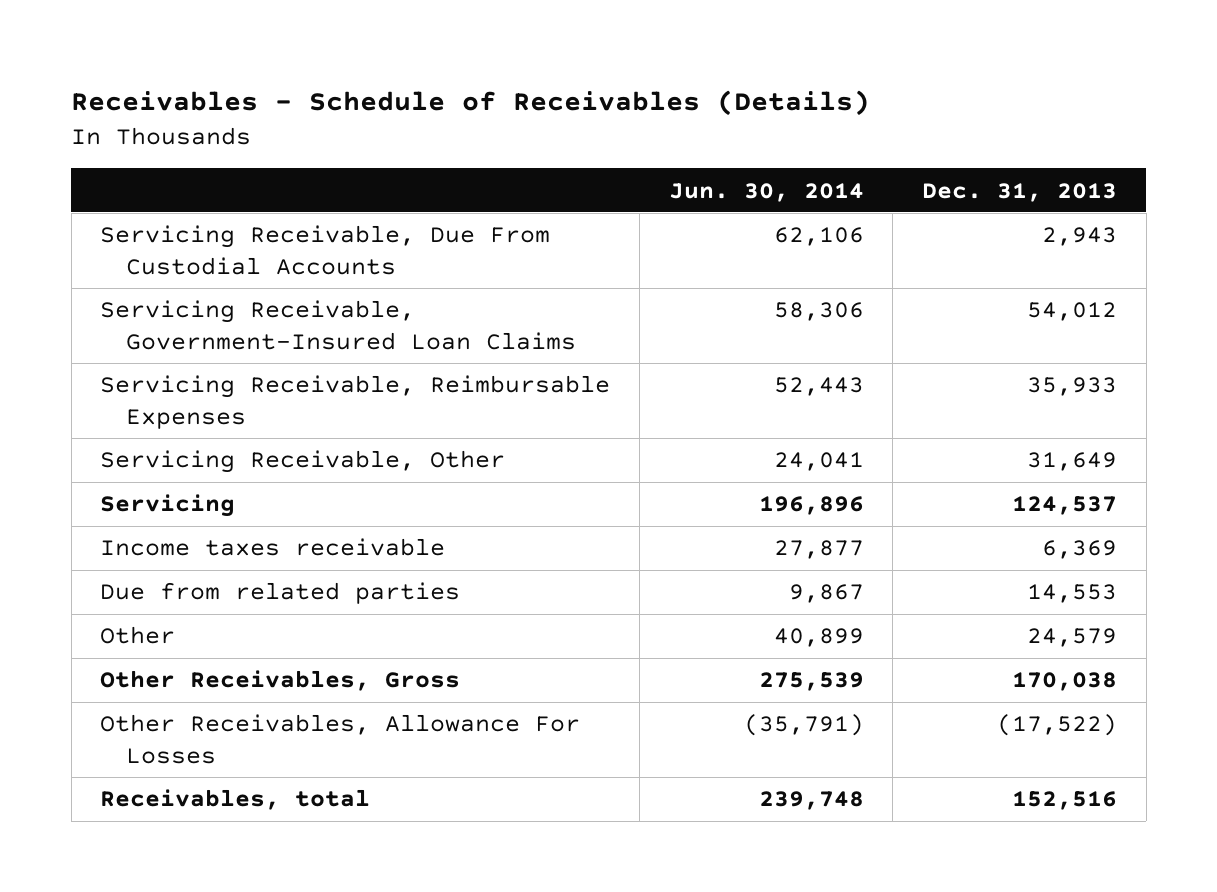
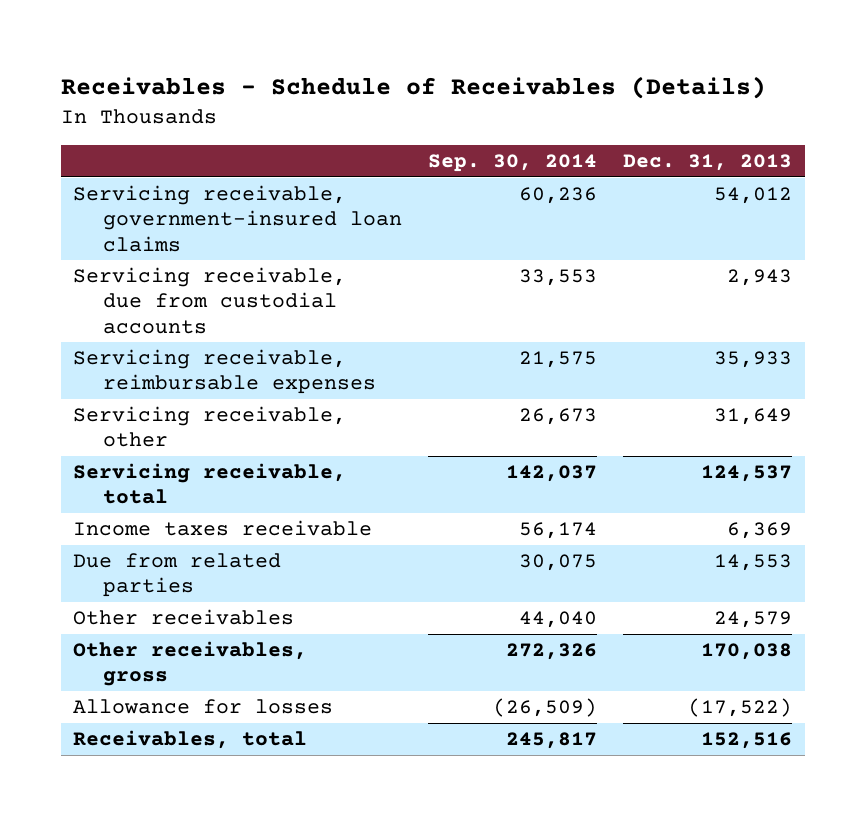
- | Jun. 30, 2014 | Dec. 31, 2013
+ | Sep. 30, 2014 | Dec. 31, 2013
- Servicing Receivable, Due From Custodial Accounts | 62,106 | 2,943
- Servicing Receivable, Government-Insured Loan Claims | 58,306 | 54,012
- Servicing Receivable, Reimbursable Expenses | 52,443 | 35,933
- Servicing Receivable, Other | 24,041 | 31,649
- Servicing | 196,896 | 124,537
+ Servicing receivable, government-insured loan claims | 60,236 | 54,012
+ Servicing receivable, due from custodial accounts | 33,553 | 2,943
+ Servicing receivable, reimbursable expenses | 21,575 | 35,933
+ Servicing receivable, other | 26,673 | 31,649
+ Servicing receivable, total | 142,037 | 124,537
- Other | 40,899 | 24,579
- Other Receivables, Gross | 275,539 | 170,038
- Other Receivables, Allowance For Losses | (35,791) | (17,522)
+ Other receivables | 44,040 | 24,579
+ Other receivables, gross | 272,326 | 170,038
+ Allowance for losses | (26,509) | (17,522)

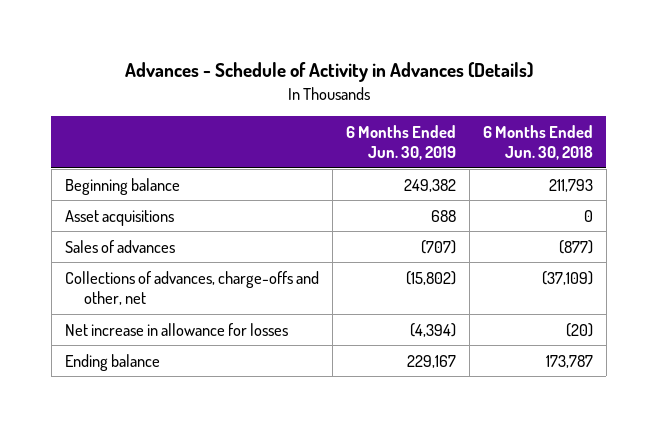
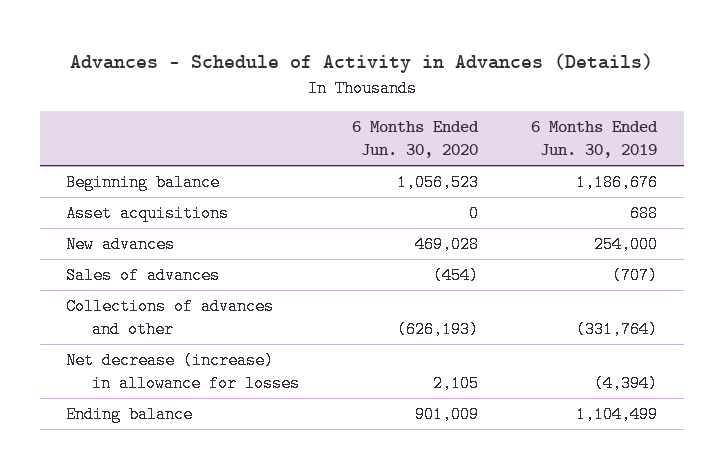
- | 6 Months Ended Jun. 30, 2019 | 6 Months Ended Jun. 30, 2018
+ | 6 Months Ended Jun. 30, 2020 | 6 Months Ended Jun. 30, 2019
- Beginning balance | 249,382 | 211,793
+ Beginning balance | 1,056,523 | 1,186,676
+ New advances | 469,028 | 254,000
- Collections of advances, charge-offs and other, net | (15,802) | (37,109)
- Net increase in allowance for losses | (4,394) | (20)
- Ending balance | 229,167 | 173,787
+ Collections of advances and other | (626,193) | (331,764)
+ Net decrease (increase) in allowance for losses | 2,105 | (4,394)
+ Ending balance | 901,009 | 1,104,499

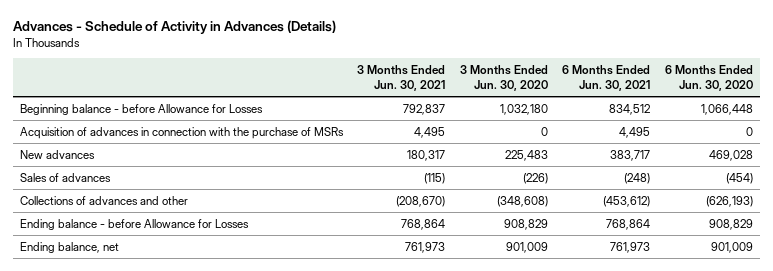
- | 6 Months Ended Jun. 30, 2020 | 6 Months Ended Jun. 30, 2019
+ | 3 Months Ended Jun. 30, 2021 | 3 Months Ended Jun. 30, 2020 | 6 Months Ended Jun. 30, 2021 | 6 Months Ended Jun. 30, 2020
- Beginning balance | 1,056,523 | 1,186,676
- Asset acquisitions | 0 | 688
+ Beginning balance - before Allowance for Losses | 792,837 | 1,032,180 | 834,512 | 1,066,448
+ Acquisition of advances in connection with the purchase of MSRs | 4,495 | 0 | 4,495 | 0
- Net decrease (increase) in allowance for losses | 2,105 | (4,394)
- Ending balance | 901,009 | 1,104,499
+ Ending balance - before Allowance for Losses | 768,864 | 908,829 | 768,864 | 908,829
+ Ending balance, net | 761,973 | 901,009 | 761,973 | 901,009

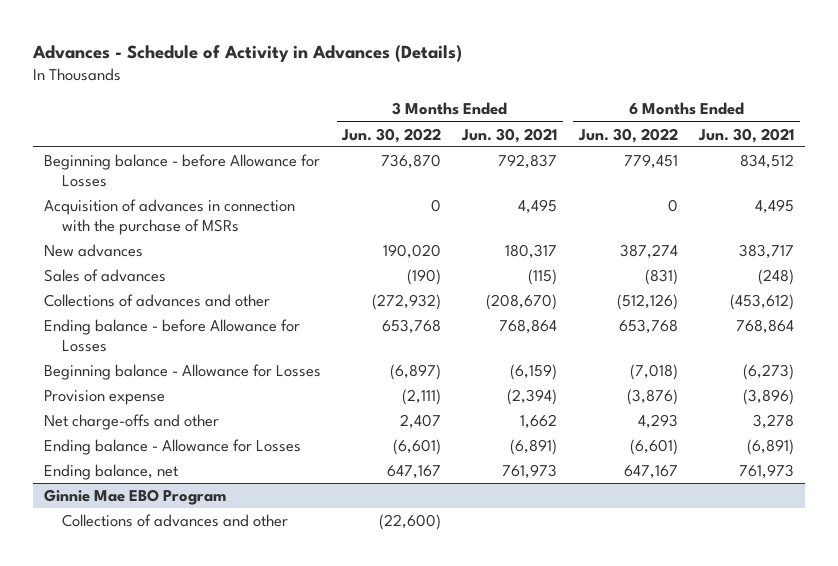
- | 3 Months Ended Jun. 30, 2021 | 3 Months Ended Jun. 30, 2020 | 6 Months Ended Jun. 30, 2021 | 6 Months Ended Jun. 30, 2020
+ | 3 Months Ended Jun. 30, 2022 | 3 Months Ended Jun. 30, 2021 | 6 Months Ended Jun. 30, 2022 | 6 Months Ended Jun. 30, 2021
+ Beginning balance - Allowance for Losses | (6,897) | (6,159) | (7,018) | (6,273)
+ Provision expense | (2,111) | (2,394) | (3,876) | (3,896)
+ Net charge-offs and other | 2,407 | 1,662 | 4,293 | 3,278
+ Ending balance - Allowance for Losses | (6,601) | (6,891) | (6,601) | (6,891)
+ Ginnie Mae EBO Program
+ Collections of advances and other | (22,600) | | |

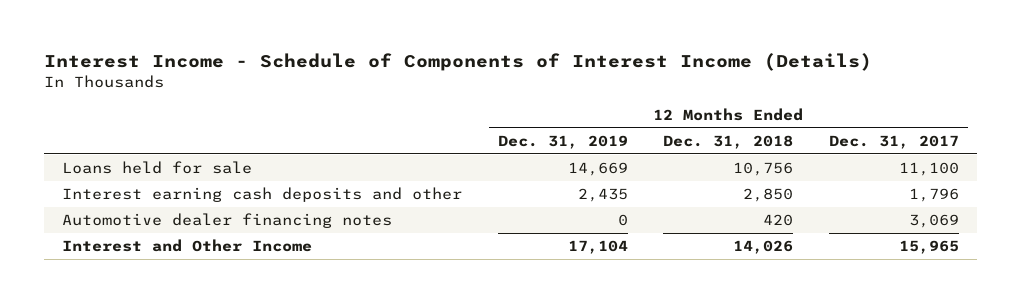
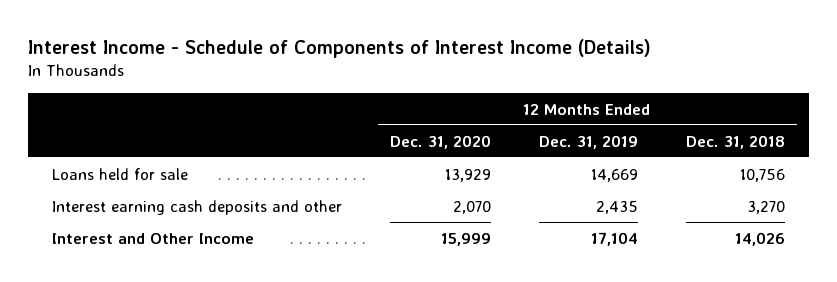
- | 12 Months Ended Dec. 31, 2019 | 12 Months Ended Dec. 31, 2018 | 12 Months Ended Dec. 31, 2017
+ | 12 Months Ended Dec. 31, 2020 | 12 Months Ended Dec. 31, 2019 | 12 Months Ended Dec. 31, 2018
- Interest earning cash deposits and other | 2,435 | 2,850 | 1,796
- Automotive dealer financing notes | 0 | 420 | 3,069
+ Interest earning cash deposits and other | 2,070 | 2,435 | 3,270

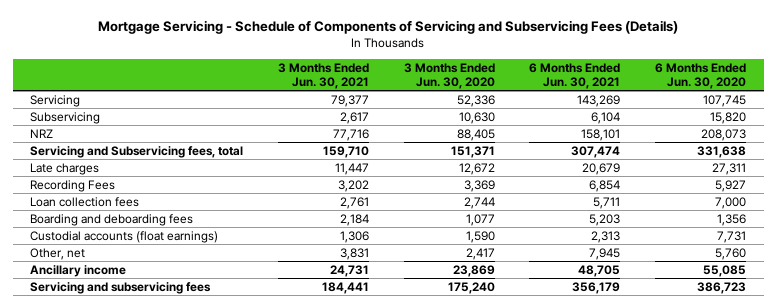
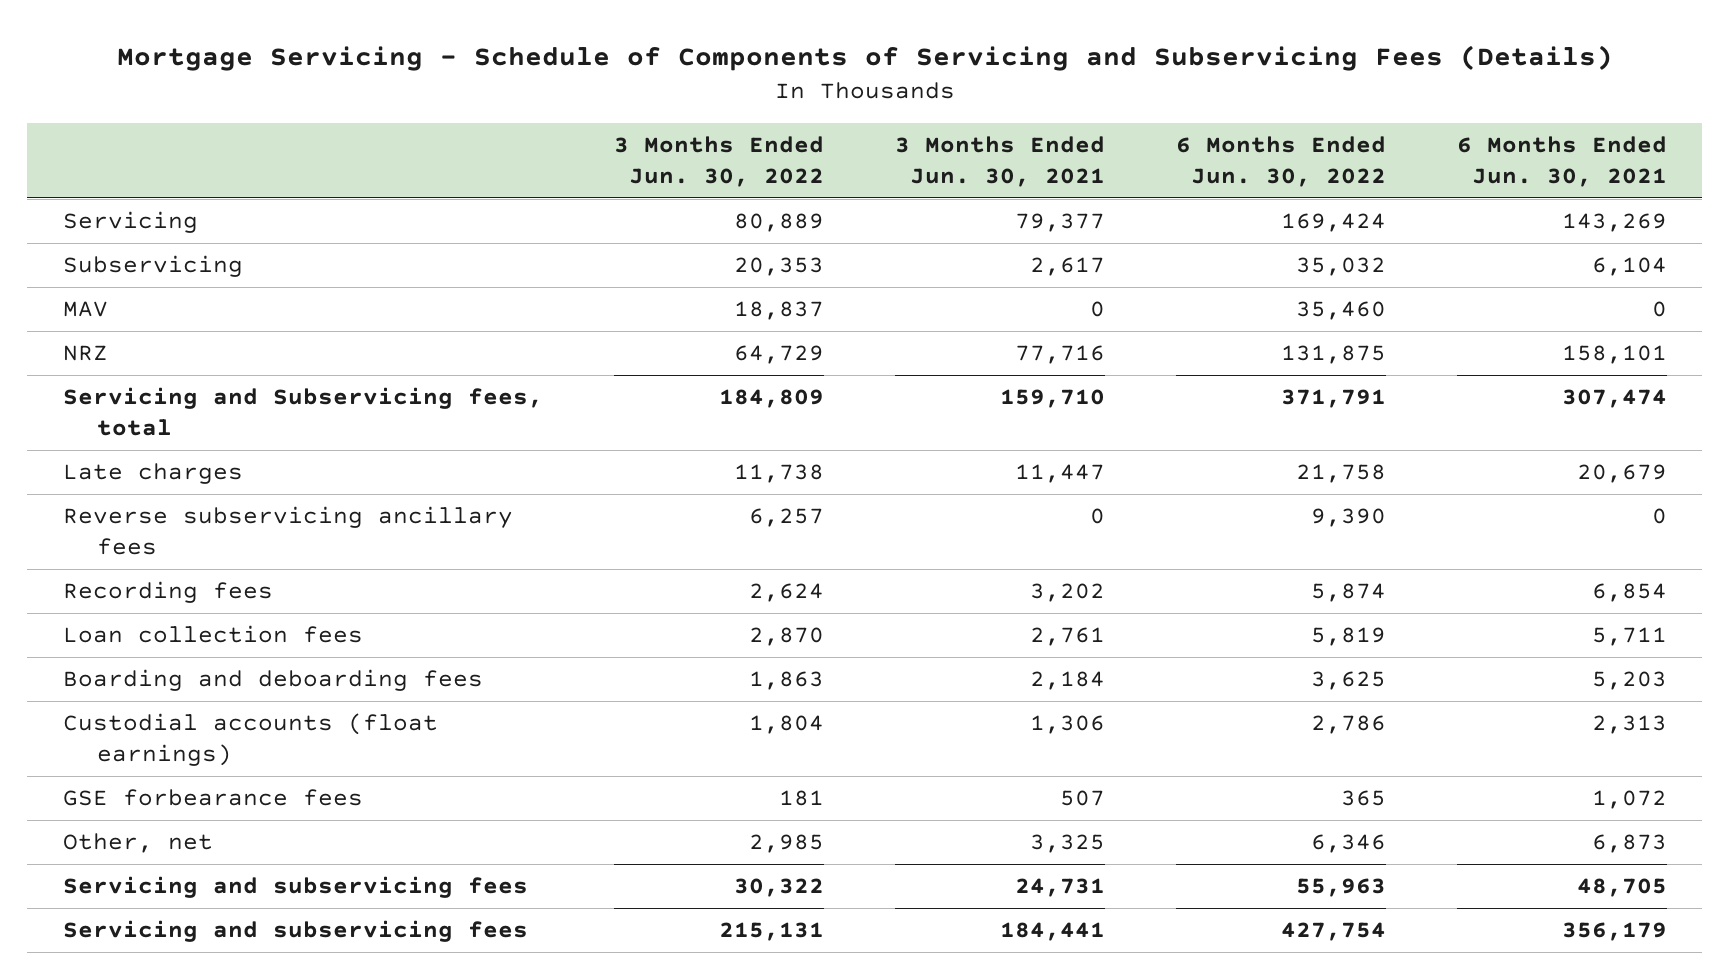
- | 3 Months Ended Jun. 30, 2021 | 3 Months Ended Jun. 30, 2020 | 6 Months Ended Jun. 30, 2021 | 6 Months Ended Jun. 30, 2020
+ | 3 Months Ended Jun. 30, 2022 | 3 Months Ended Jun. 30, 2021 | 6 Months Ended Jun. 30, 2022 | 6 Months Ended Jun. 30, 2021
+ MAV | 18,837 | 0 | 35,460 | 0
- Recording Fees | 3,202 | 3,369 | 6,854 | 5,927
+ Reverse subservicing ancillary fees | 6,257 | 0 | 9,390 | 0
+ Recording fees | 2,624 | 3,202 | 5,874 | 6,854
- Other, net | 3,831 | 2,417 | 7,945 | 5,760
- Ancillary income | 24,731 | 23,869 | 48,705 | 55,085
+ GSE forbearance fees | 181 | 507 | 365 | 1,072
+ Other, net | 2,985 | 3,325 | 6,346 | 6,873
+ Servicing and subservicing fees | 30,322 | 24,731 | 55,963 | 48,705

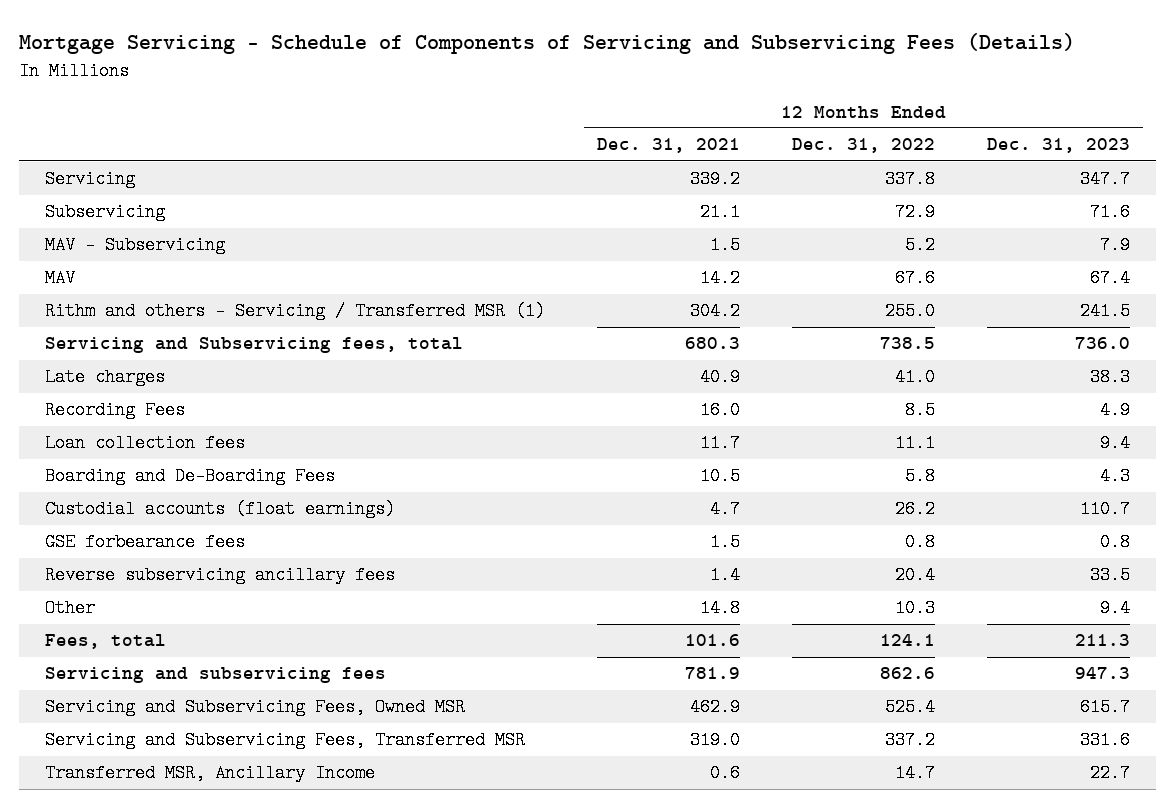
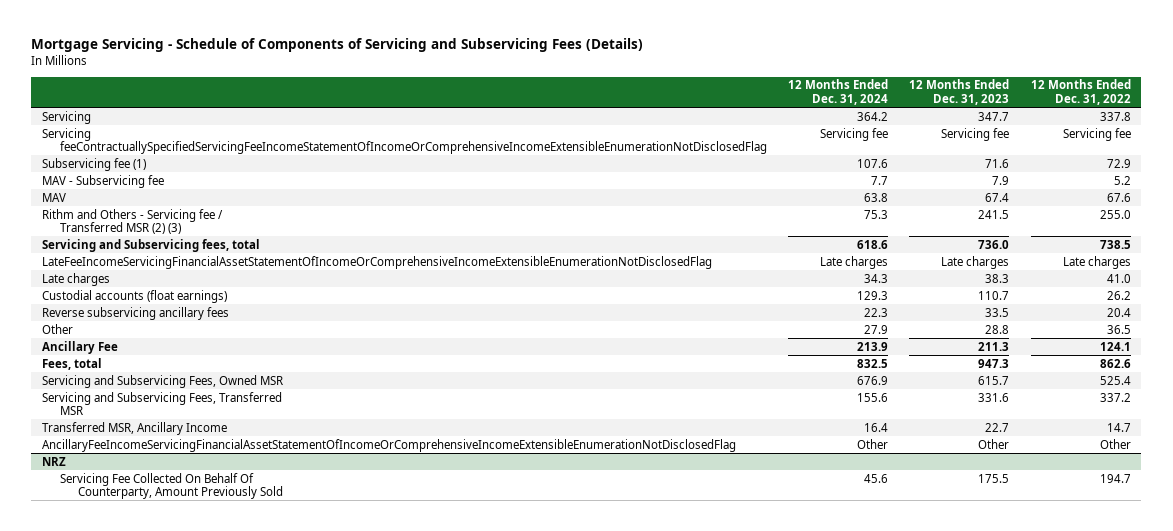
- | 12 Months Ended Dec. 31, 2021 | 12 Months Ended Dec. 31, 2022 | 12 Months Ended Dec. 31, 2023
+ | 12 Months Ended Dec. 31, 2024 | 12 Months Ended Dec. 31, 2023 | 12 Months Ended Dec. 31, 2022
- Subservicing | 21.1 | 72.9 | 71.6
- MAV - Subservicing | 1.5 | 5.2 | 7.9
+ Servicing feeContractuallySpecifiedServicingFeeIncomeStatementOfIncomeOrComprehensiveIncomeExtensibleEnumerationNotDisclosedFlag | Servicing fee | Servicing fee | Servicing fee
+ Subservicing fee (1) | 107.6 | 71.6 | 72.9
+ MAV - Subservicing fee | 7.7 | 7.9 | 5.2
- Rithm and others - Servicing / Transferred MSR (1) | 304.2 | 255.0 | 241.5
+ Rithm and Others - Servicing fee / Transferred MSR (2) (3) | 75.3 | 241.5 | 255.0
+ LateFeeIncomeServicingFinancialAssetStatementOfIncomeOrComprehensiveIncomeExtensibleEnumerationNotDisclosedFlag | Late charges | Late charges | Late charges
- Recording Fees | 16.0 | 8.5 | 4.9
- Loan collection fees | 11.7 | 11.1 | 9.4
- Boarding and De-Boarding Fees | 10.5 | 5.8 | 4.3
- GSE forbearance fees | 1.5 | 0.8 | 0.8
- Other | 14.8 | 10.3 | 9.4
- Fees, total | 101.6 | 124.1 | 211.3
- Servicing and subservicing fees | 781.9 | 862.6 | 947.3
+ Other | 27.9 | 28.8 | 36.5
+ Ancillary Fee | 213.9 | 211.3 | 124.1
+ Fees, total | 832.5 | 947.3 | 862.6
+ AncillaryFeeIncomeServicingFinancialAssetStatementOfIncomeOrComprehensiveIncomeExtensibleEnumerationNotDisclosedFlag | Other | Other | Other
+ NRZ
+ Servicing Fee Collected On Behalf Of Counterparty, Amount Previously Sold | 45.6 | 175.5 | 194.7

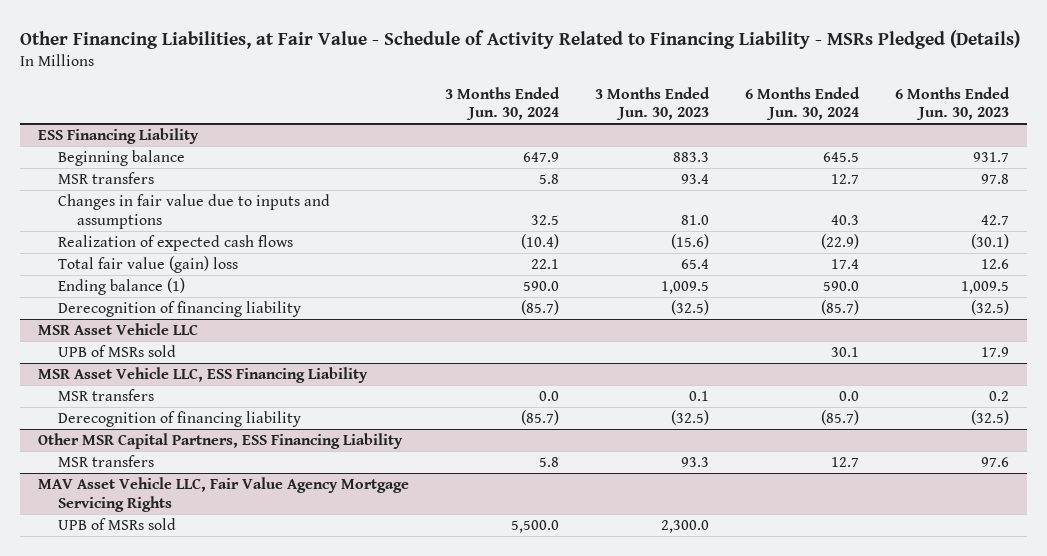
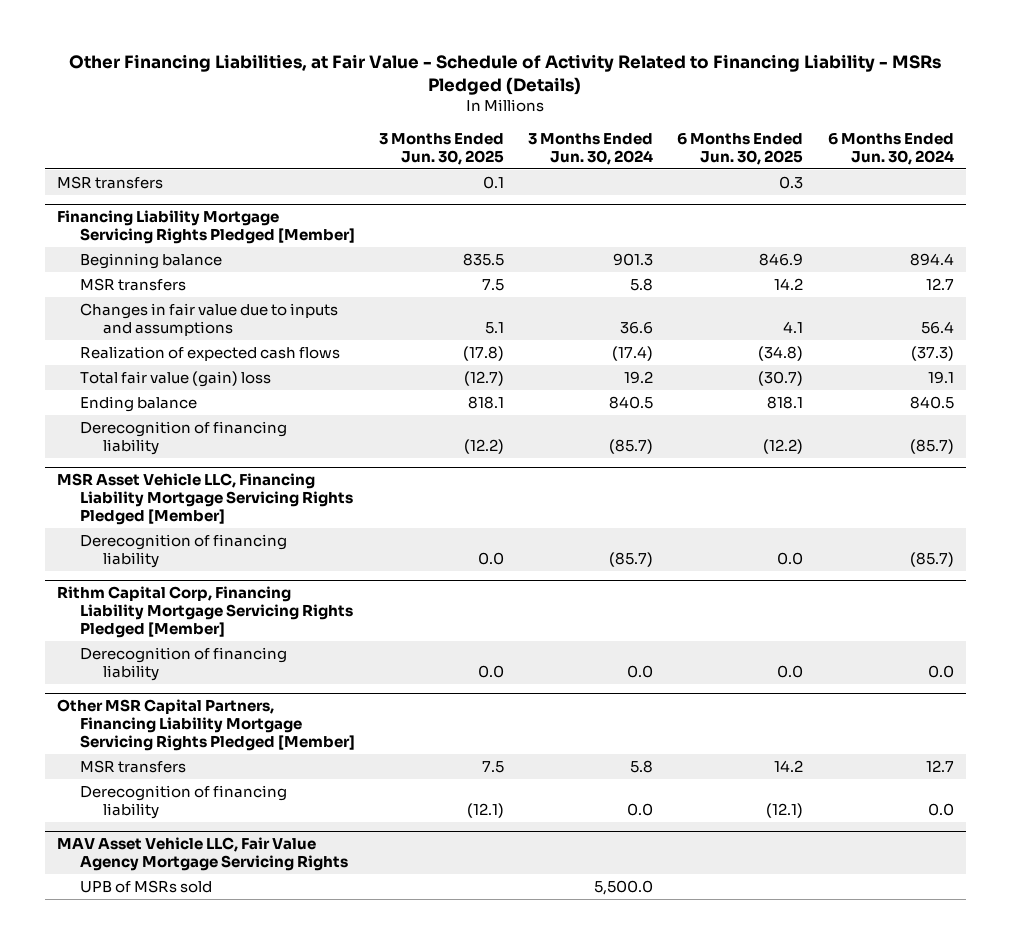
- | 3 Months Ended Jun. 30, 2024 | 3 Months Ended Jun. 30, 2023 | 6 Months Ended Jun. 30, 2024 | 6 Months Ended Jun. 30, 2023
+ | 3 Months Ended Jun. 30, 2025 | 3 Months Ended Jun. 30, 2024 | 6 Months Ended Jun. 30, 2025 | 6 Months Ended Jun. 30, 2024
- ESS Financing Liability
- Beginning balance | 647.9 | 883.3 | 645.5 | 931.7
+ MSR transfers | 0.1 | | 0.3 |
+ Financing Liability Mortgage Servicing Rights Pledged [Member]
+ Beginning balance | 835.5 | 901.3 | 846.9 | 894.4
- Changes in fair value due to inputs and assumptions | 32.5 | 81.0 | 40.3 | 42.7
- Realization of expected cash flows | (10.4) | (15.6) | (22.9) | (30.1)
- Total fair value (gain) loss | 22.1 | 65.4 | 17.4 | 12.6
- Ending balance (1) | 590.0 | 1,009.5 | 590.0 | 1,009.5
+ Changes in fair value due to inputs and assumptions | 5.1 | 36.6 | 4.1 | 56.4
+ Realization of expected cash flows | (17.8) | (17.4) | (34.8) | (37.3)
+ Total fair value (gain) loss | (12.7) | 19.2 | (30.7) | 19.1
+ Ending balance | 818.1 | 840.5 | 818.1 | 840.5
- MSR Asset Vehicle LLC
- UPB of MSRs sold | | | 30.1 | 17.9
- MSR Asset Vehicle LLC, ESS Financing Liability
- MSR transfers | 0.0 | 0.1 | 0.0 | 0.2
+ MSR Asset Vehicle LLC, Financing Liability Mortgage Servicing Rights Pledged [Member]
- Other MSR Capital Partners, ESS Financing Liability
+ Rithm Capital Corp, Financing Liability Mortgage Servicing Rights Pledged [Member]
+ Derecognition of financing liability | 0.0 | 0.0 | 0.0 | 0.0
+ Other MSR Capital Partners, Financing Liability Mortgage Servicing Rights Pledged [Member]
+ Derecognition of financing liability | (12.1) | 0.0 | (12.1) | 0.0

